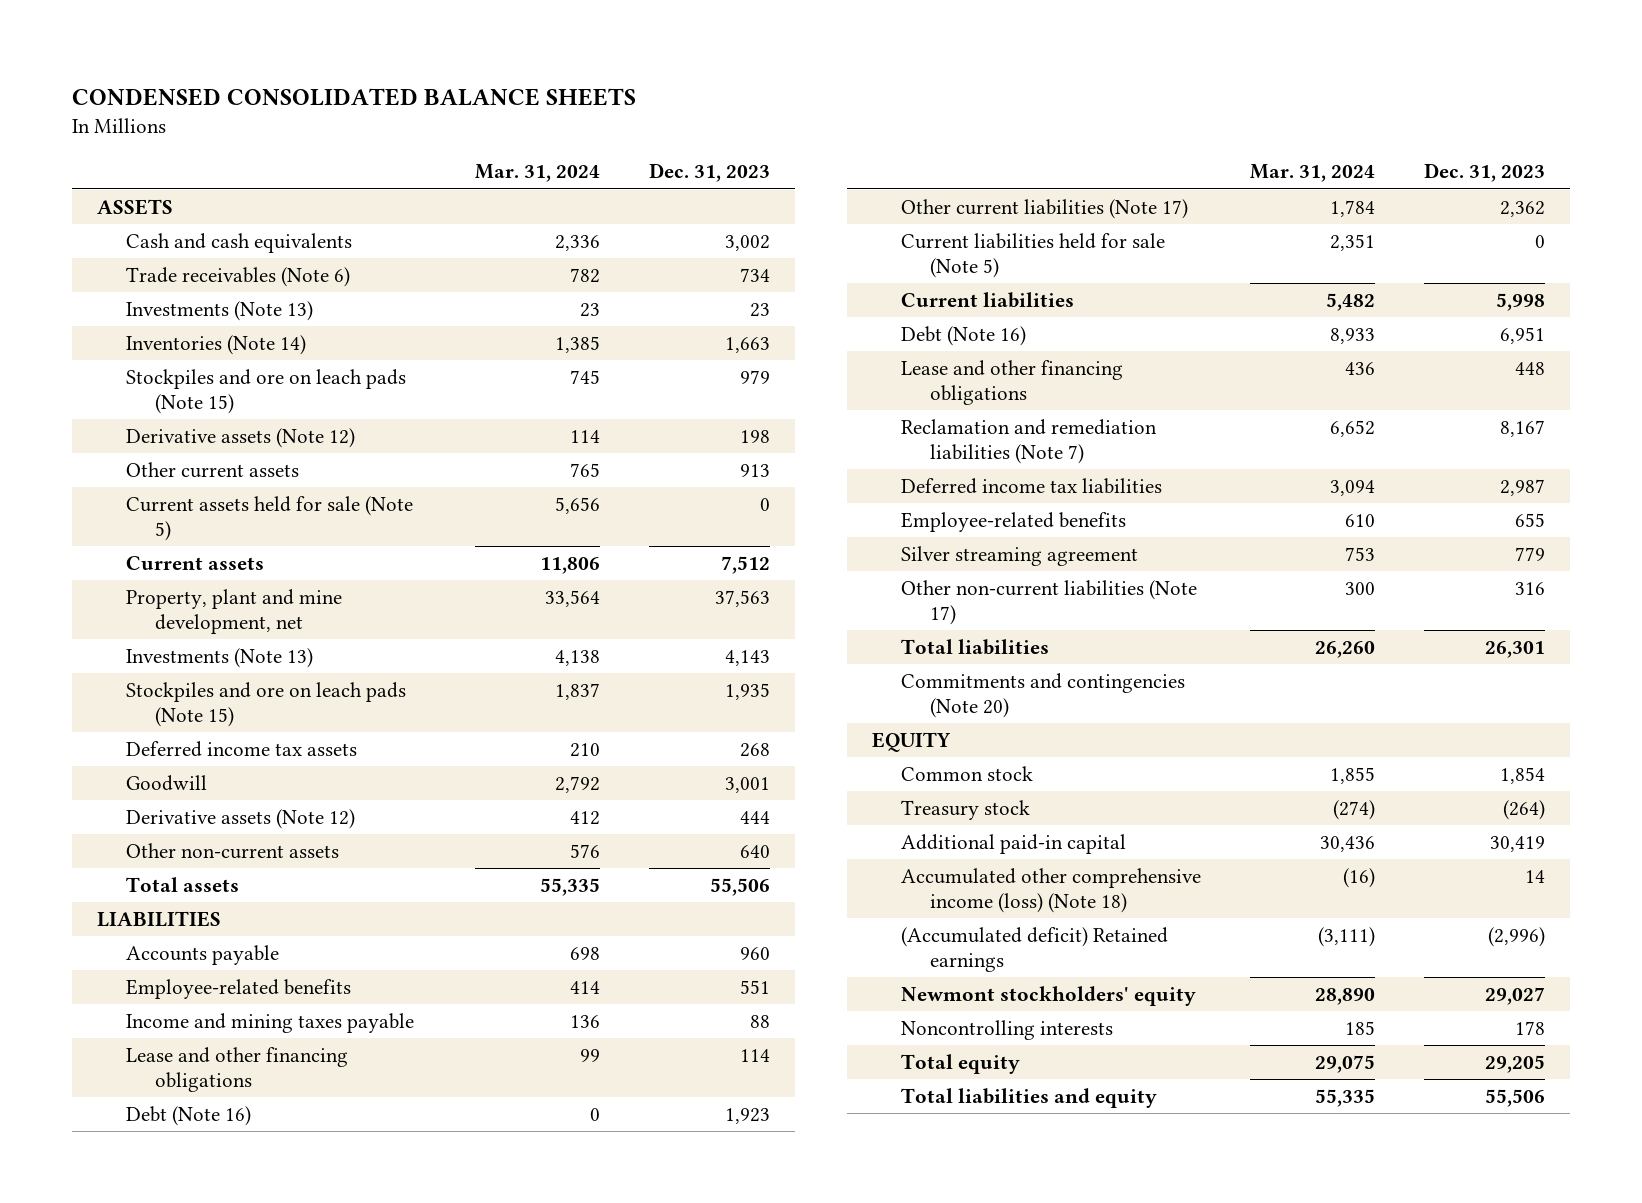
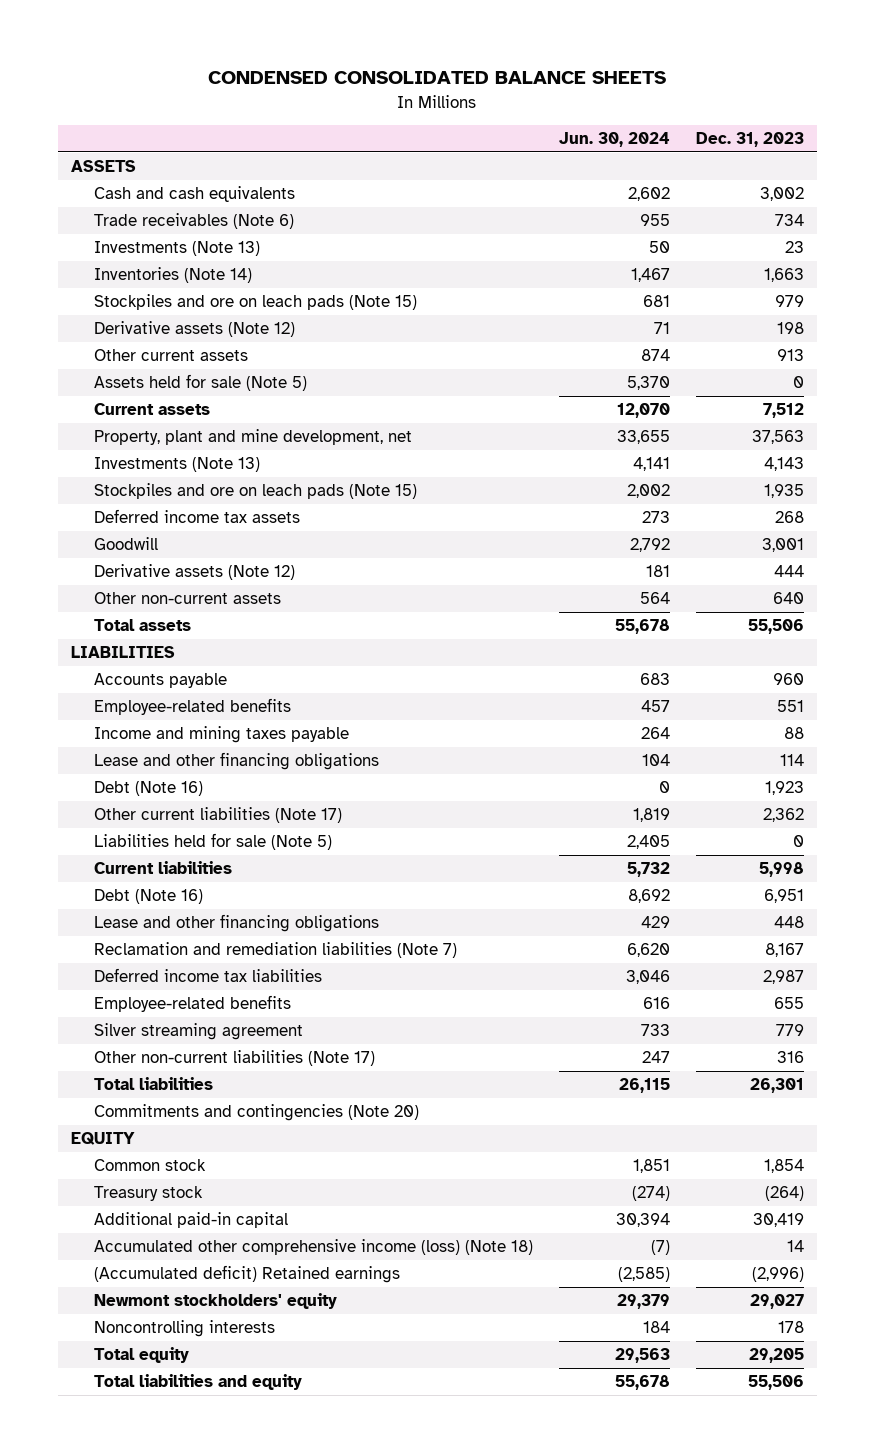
- | Mar. 31, 2024 | Dec. 31, 2023
+ | Jun. 30, 2024 | Dec. 31, 2023
- Current assets held for sale (Note 5) | 5,656 | 0
+ Assets held for sale (Note 5) | 5,370 | 0
- Current liabilities held for sale (Note 5) | 2,351 | 0
+ Liabilities held for sale (Note 5) | 2,405 | 0

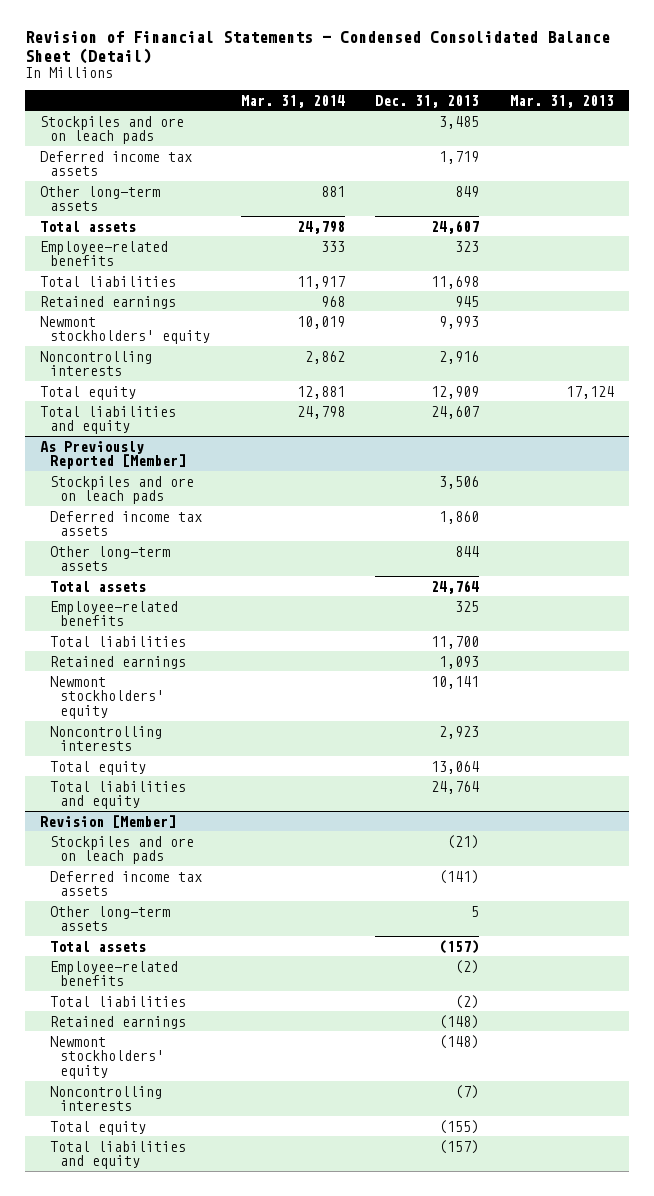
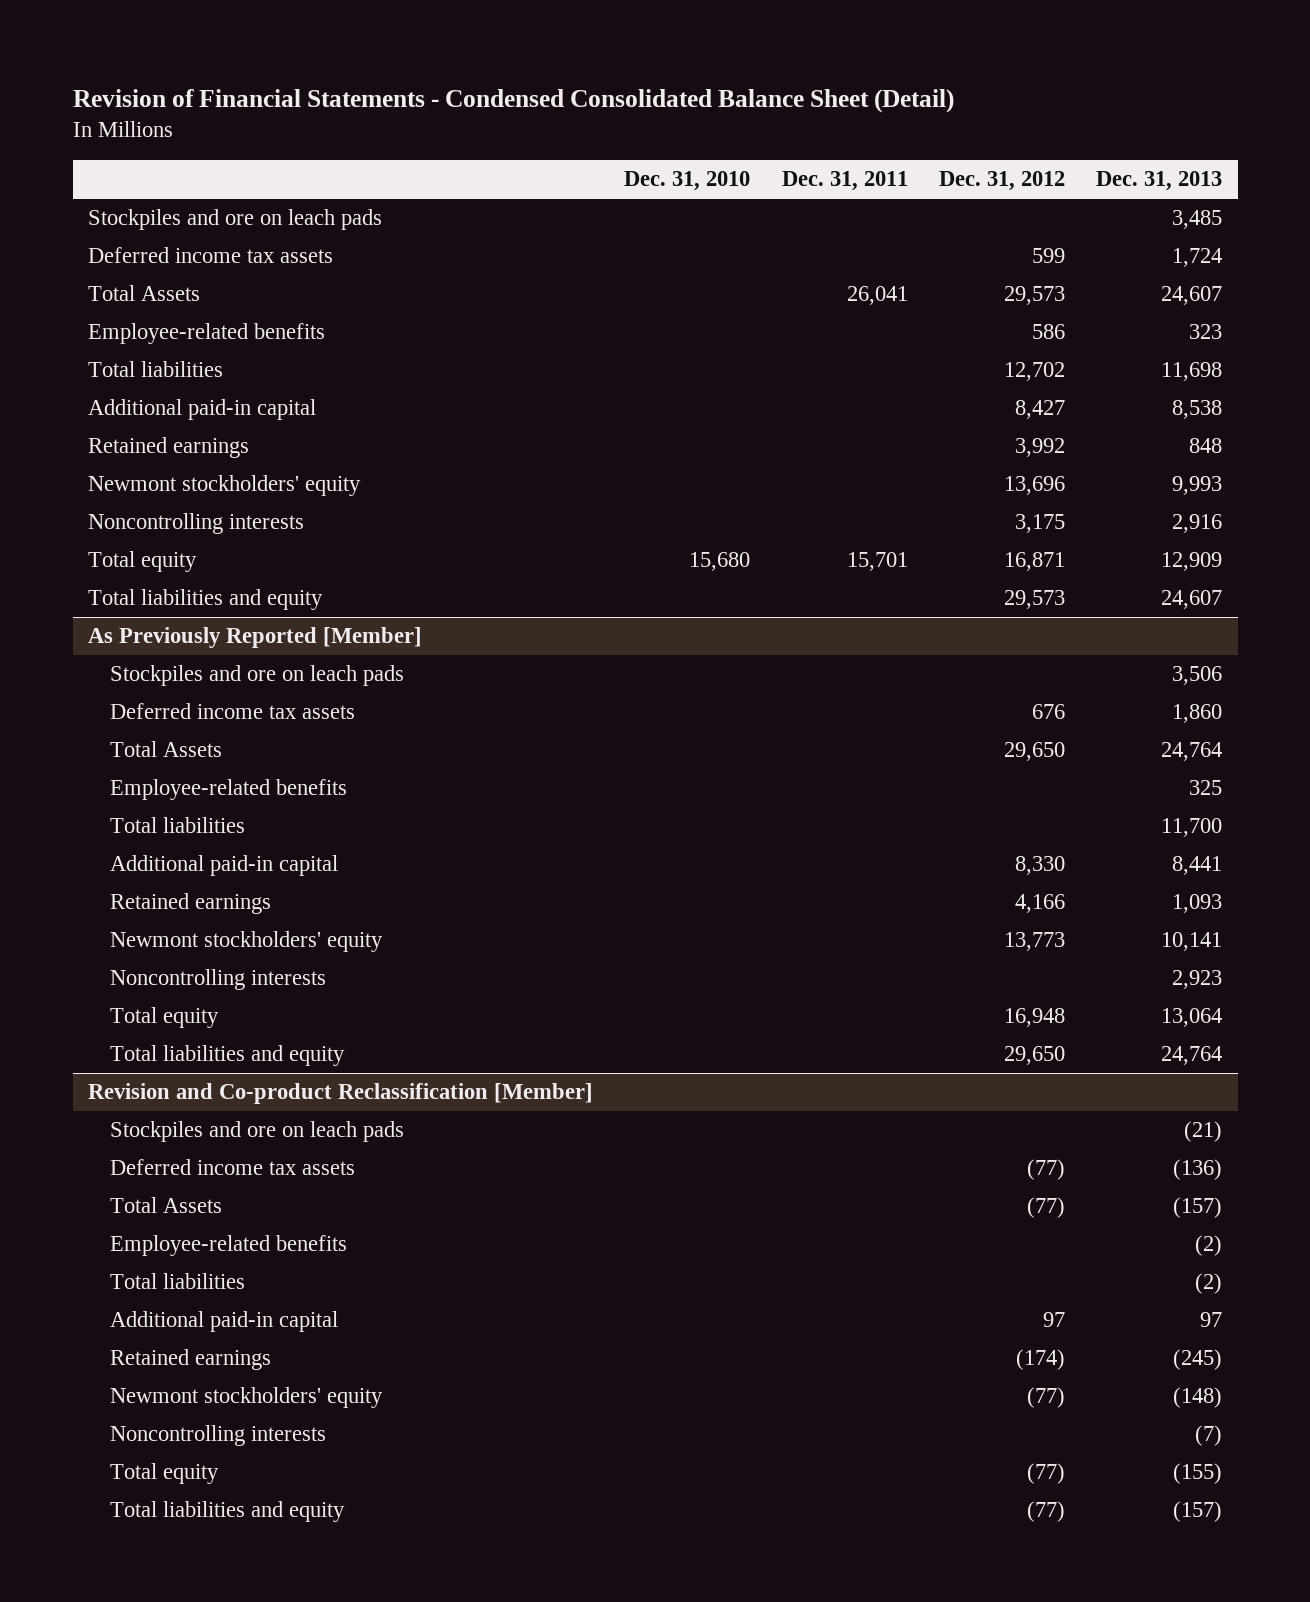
- | Mar. 31, 2014 | Dec. 31, 2013 | Mar. 31, 2013
+ | Dec. 31, 2010 | Dec. 31, 2011 | Dec. 31, 2012 | Dec. 31, 2013
- Deferred income tax assets | | 1,719 |
- Other long-term assets | 881 | 849 |
- Total assets | 24,798 | 24,607 |
+ Deferred income tax assets | | | 599 | 1,724
+ Total Assets | | 26,041 | 29,573 | 24,607
- Retained earnings | 968 | 945 |
+ Additional paid-in capital | | | 8,427 | 8,538
+ Retained earnings | | | 3,992 | 848
@ As Previously Reported [Member]
- Other long-term assets | | 844 |
- Total assets | | 24,764 |
+ Total Assets | | | 29,650 | 24,764
+ Additional paid-in capital | | | 8,330 | 8,441
- Revision [Member]
+ Revision and Co-product Reclassification [Member]
- Deferred income tax assets | | (141) |
- Other long-term assets | | 5 |
- Total assets | | (157) |
+ Deferred income tax assets | | | (77) | (136)
+ Total Assets | | | (77) | (157)
- Retained earnings | | (148) |
+ Additional paid-in capital | | | 97 | 97
+ Retained earnings | | | (174) | (245)

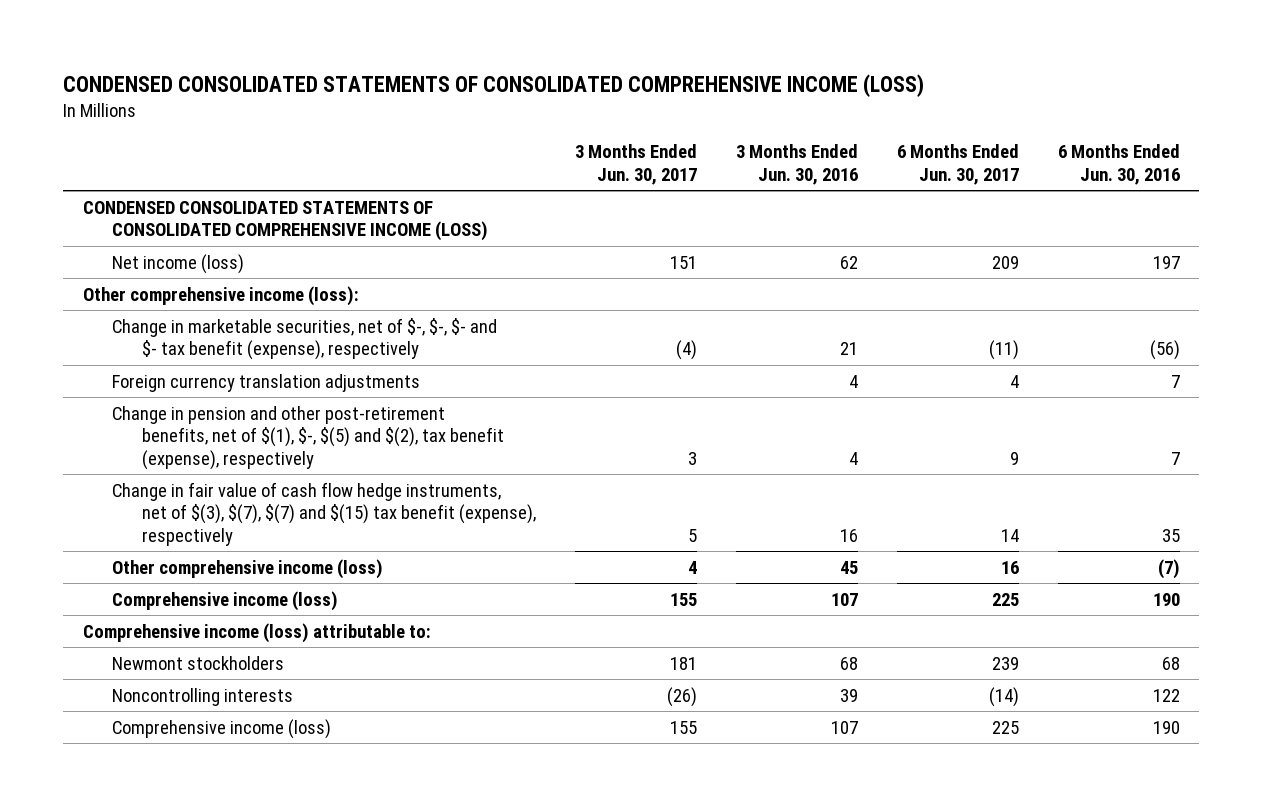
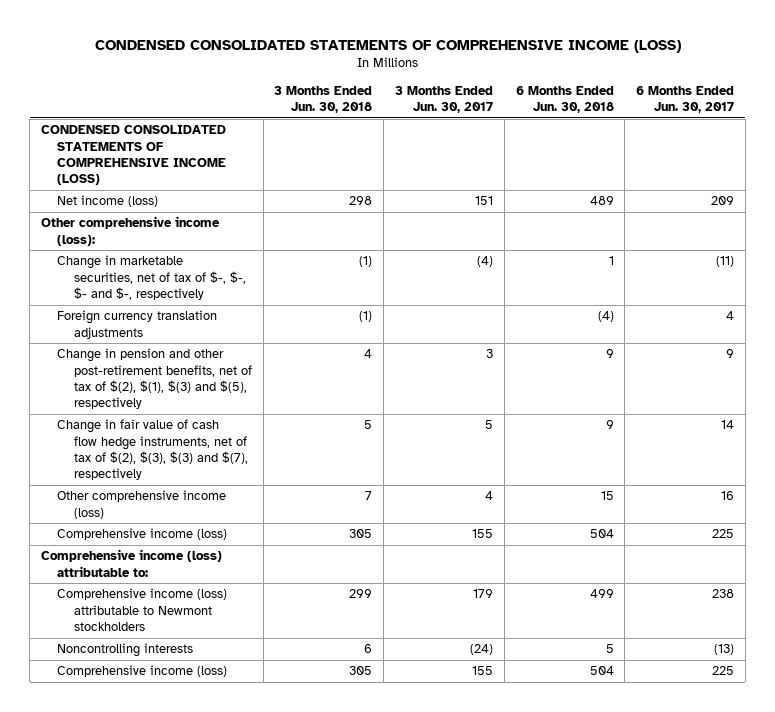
- CONDENSED CONSOLIDATED STATEMENTS OF CONSOLIDATED COMPREHENSIVE INCOME (LOSS)
+ CONDENSED CONSOLIDATED STATEMENTS OF COMPREHENSIVE INCOME (LOSS)
- | 3 Months Ended Jun. 30, 2017 | 3 Months Ended Jun. 30, 2016 | 6 Months Ended Jun. 30, 2017 | 6 Months Ended Jun. 30, 2016
+ | 3 Months Ended Jun. 30, 2018 | 3 Months Ended Jun. 30, 2017 | 6 Months Ended Jun. 30, 2018 | 6 Months Ended Jun. 30, 2017
- CONDENSED CONSOLIDATED STATEMENTS OF CONSOLIDATED COMPREHENSIVE INCOME (LOSS)
+ CONDENSED CONSOLIDATED STATEMENTS OF COMPREHENSIVE INCOME (LOSS)
- Change in marketable securities, net of $-, $-, $- and $- tax benefit (expense), respectively | (4) | 21 | (11) | (56)
+ Change in marketable securities, net of tax of $-, $-, $- and $-, respectively | (1) | (4) | 1 | (11)
- Change in pension and other post-retirement benefits, net of $(1), $-, $(5) and $(2), tax benefit (expense), respectively | 3 | 4 | 9 | 7
- Change in fair value of cash flow hedge instruments, net of $(3), $(7), $(7) and $(15) tax benefit (expense), respectively | 5 | 16 | 14 | 35
+ Change in pension and other post-retirement benefits, net of tax of $(2), $(1), $(3) and $(5), respectively | 4 | 3 | 9 | 9
+ Change in fair value of cash flow hedge instruments, net of tax of $(2), $(3), $(3) and $(7), respectively | 5 | 5 | 9 | 14
- Newmont stockholders | 181 | 68 | 239 | 68
- Noncontrolling interests | (26) | 39 | (14) | 122
+ Comprehensive income (loss) attributable to Newmont stockholders | 299 | 179 | 499 | 238
+ Noncontrolling interests | 6 | (24) | 5 | (13)

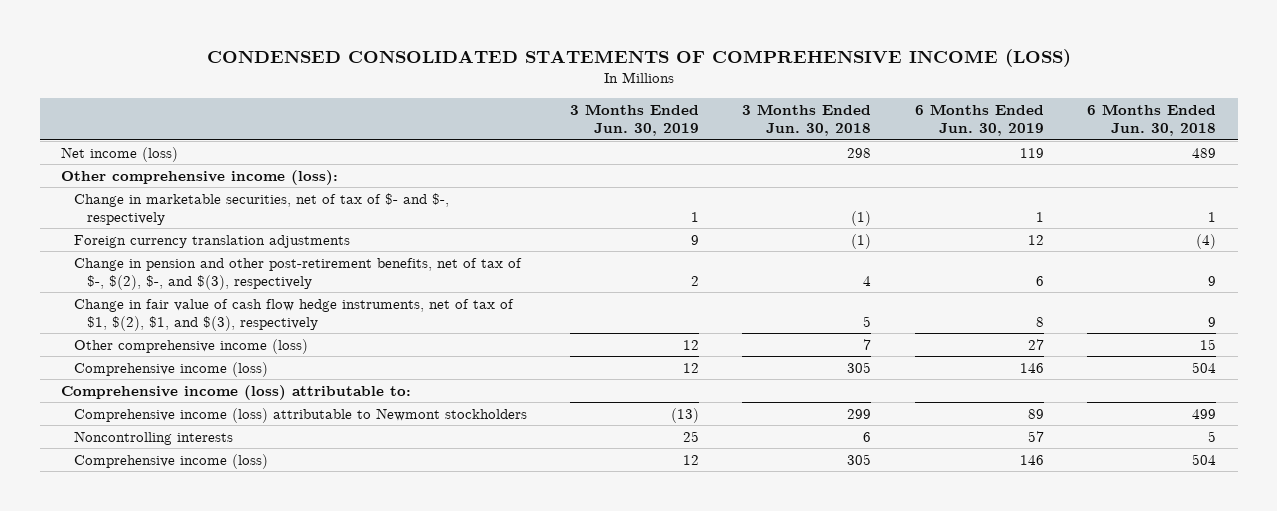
- | 3 Months Ended Jun. 30, 2018 | 3 Months Ended Jun. 30, 2017 | 6 Months Ended Jun. 30, 2018 | 6 Months Ended Jun. 30, 2017
+ | 3 Months Ended Jun. 30, 2019 | 3 Months Ended Jun. 30, 2018 | 6 Months Ended Jun. 30, 2019 | 6 Months Ended Jun. 30, 2018
- CONDENSED CONSOLIDATED STATEMENTS OF COMPREHENSIVE INCOME (LOSS)
- Change in marketable securities, net of tax of $-, $-, $- and $-, respectively | (1) | (4) | 1 | (11)
+ Change in marketable securities, net of tax of $- and $-, respectively | 1 | (1) | 1 | 1
- Change in pension and other post-retirement benefits, net of tax of $(2), $(1), $(3) and $(5), respectively | 4 | 3 | 9 | 9
- Change in fair value of cash flow hedge instruments, net of tax of $(2), $(3), $(3) and $(7), respectively | 5 | 5 | 9 | 14
+ Change in pension and other post-retirement benefits, net of tax of $-, $(2), $-, and $(3), respectively | 2 | 4 | 6 | 9
+ Change in fair value of cash flow hedge instruments, net of tax of $1, $(2), $1, and $(3), respectively | | 5 | 8 | 9

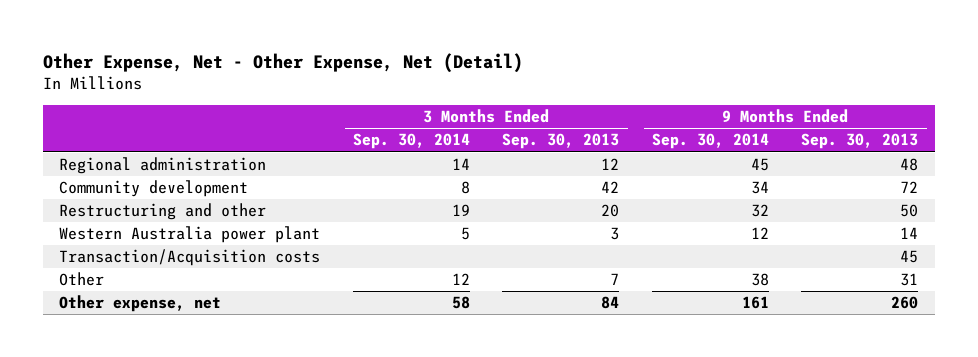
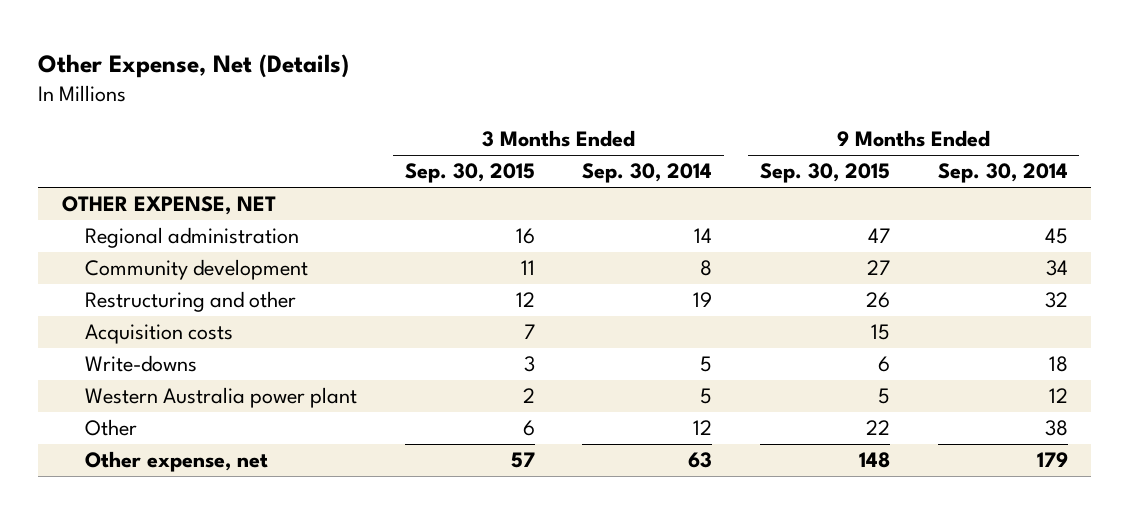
- Other Expense, Net - Other Expense, Net (Detail)
+ Other Expense, Net (Details)
- | 3 Months Ended Sep. 30, 2014 | 3 Months Ended Sep. 30, 2013 | 9 Months Ended Sep. 30, 2014 | 9 Months Ended Sep. 30, 2013
+ | 3 Months Ended Sep. 30, 2015 | 3 Months Ended Sep. 30, 2014 | 9 Months Ended Sep. 30, 2015 | 9 Months Ended Sep. 30, 2014
+ OTHER EXPENSE, NET
+ Acquisition costs | 7 | | 15 |
+ Write-downs | 3 | 5 | 6 | 18
- Transaction/Acquisition costs | | | | 45
- Other expense, net | 58 | 84 | 161 | 260
+ Other expense, net | 57 | 63 | 148 | 179

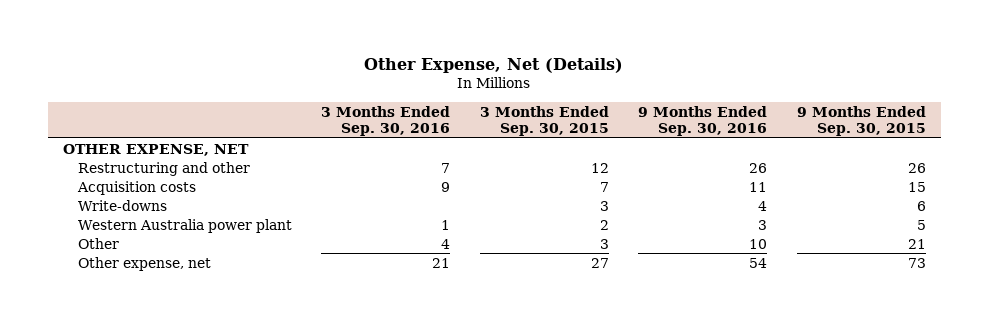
- | 3 Months Ended Sep. 30, 2015 | 3 Months Ended Sep. 30, 2014 | 9 Months Ended Sep. 30, 2015 | 9 Months Ended Sep. 30, 2014
+ | 3 Months Ended Sep. 30, 2016 | 3 Months Ended Sep. 30, 2015 | 9 Months Ended Sep. 30, 2016 | 9 Months Ended Sep. 30, 2015
- Regional administration | 16 | 14 | 47 | 45
- Community development | 11 | 8 | 27 | 34
- Other | 6 | 12 | 22 | 38
- Other expense, net | 57 | 63 | 148 | 179
+ Other | 4 | 3 | 10 | 21
+ Other expense, net | 21 | 27 | 54 | 73

